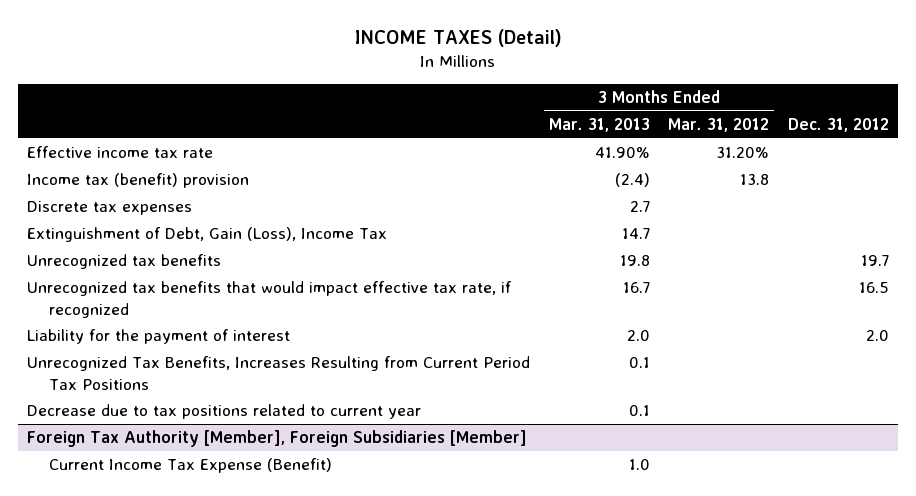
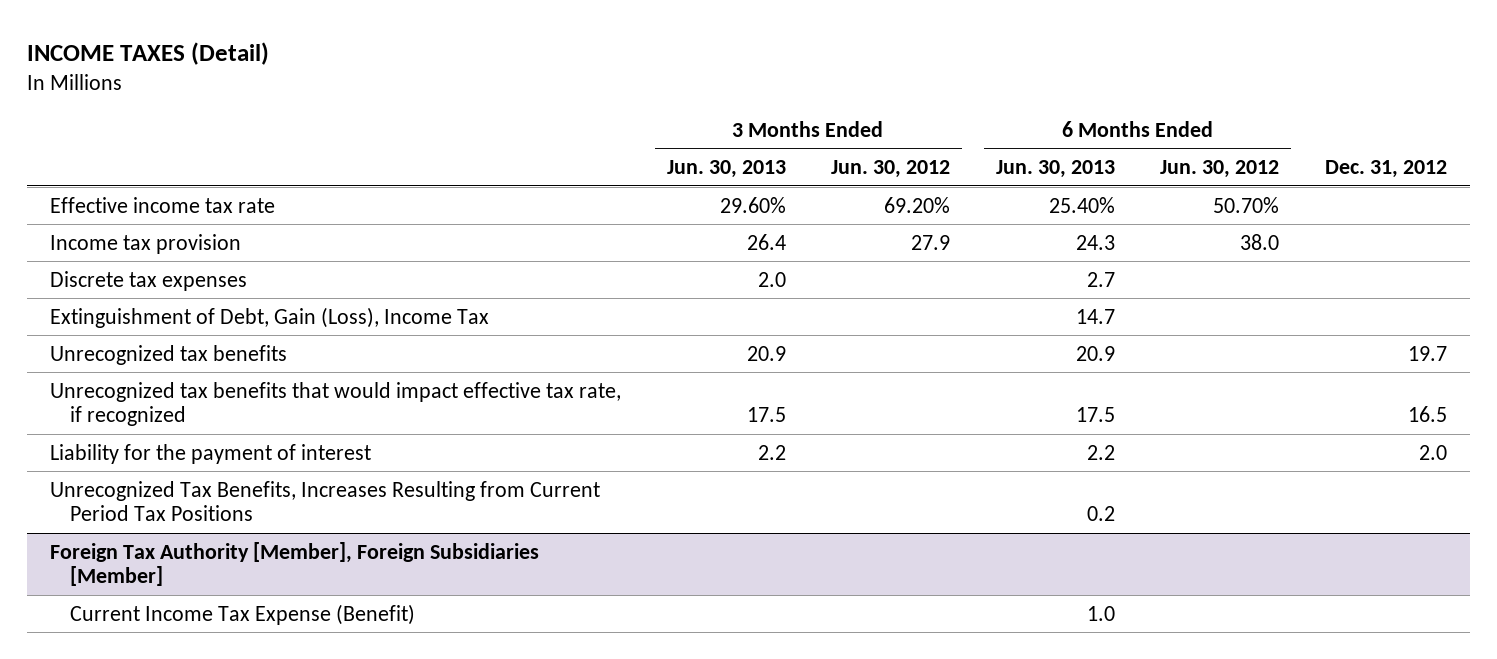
- | 3 Months Ended Mar. 31, 2013 | 3 Months Ended Mar. 31, 2012 | Dec. 31, 2012
+ | 3 Months Ended Jun. 30, 2013 | 3 Months Ended Jun. 30, 2012 | 6 Months Ended Jun. 30, 2013 | 6 Months Ended Jun. 30, 2012 | Dec. 31, 2012
- Income tax (benefit) provision | (2.4) | 13.8 |
+ Income tax provision | 26.4 | 27.9 | 24.3 | 38.0 |
- Decrease due to tax positions related to current year | 0.1 | |

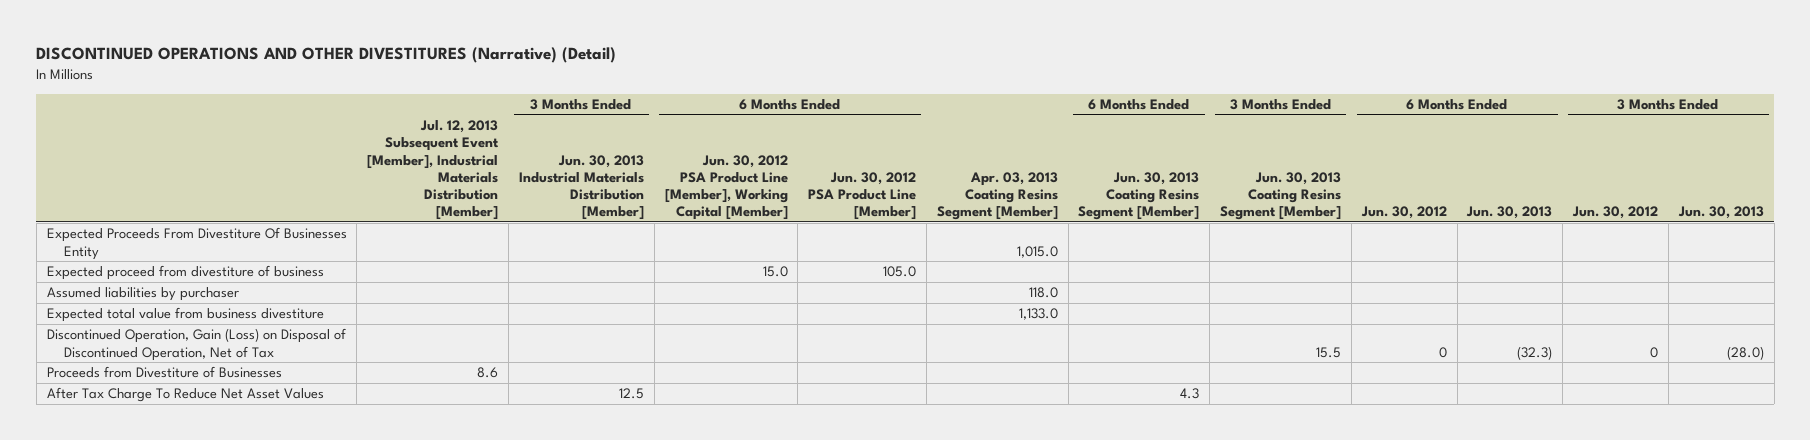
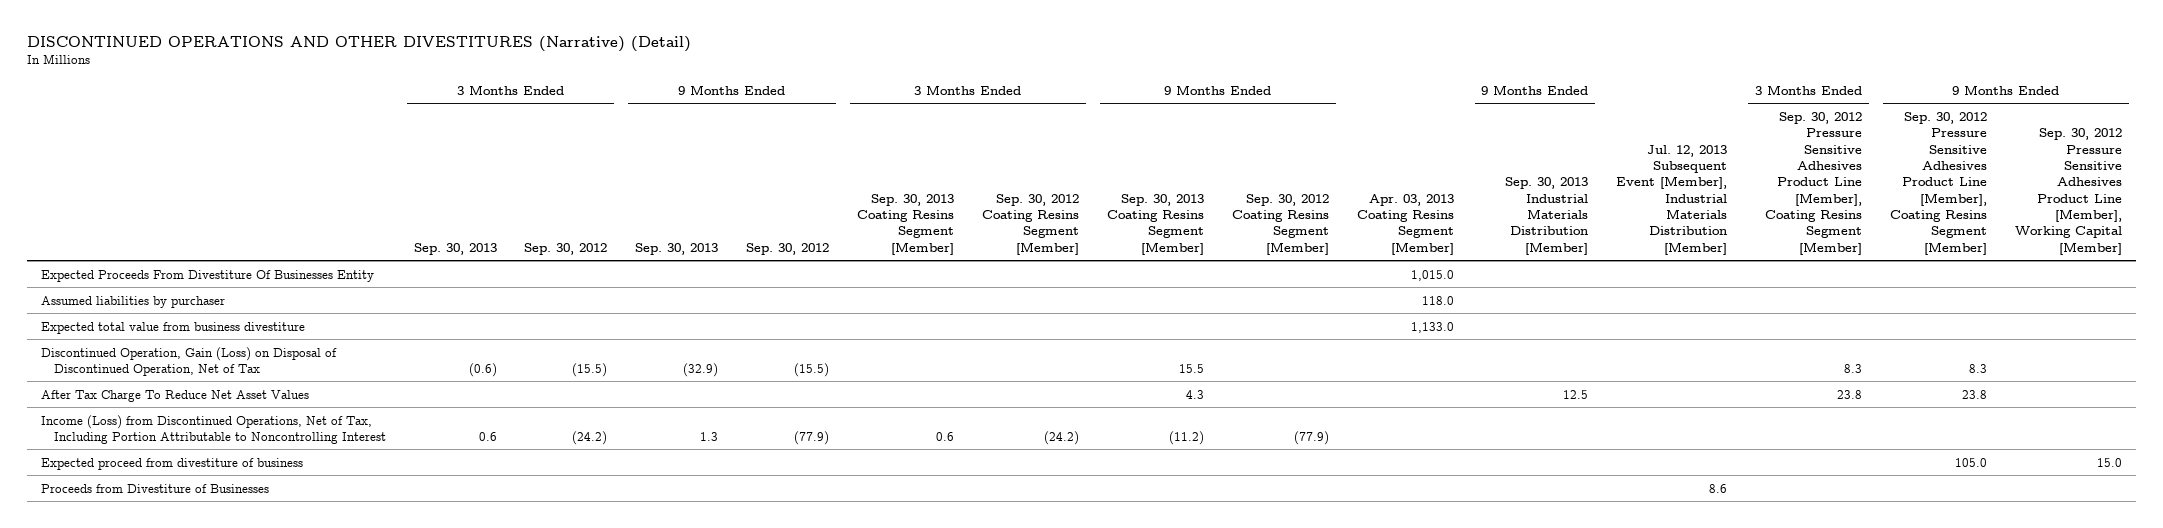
- | Jul. 12, 2013 Subsequent Event [Member], Industrial Materials Distribution [Member] | 3 Months Ended Jun. 30, 2013 Industrial Materials Distribution [Member] | 6 Months Ended Jun. 30, 2012 PSA Product Line [Member], Working Capital [Member] | 6 Months Ended Jun. 30, 2012 PSA Product Line [Member] | Apr. 03, 2013 Coating Resins Segment [Member] | 6 Months Ended Jun. 30, 2013 Coating Resins Segment [Member] | 3 Months Ended Jun. 30, 2013 Coating Resins Segment [Member] | 6 Months Ended Jun. 30, 2012 | 6 Months Ended Jun. 30, 2013 | 3 Months Ended Jun. 30, 2012 | 3 Months Ended Jun. 30, 2013
+ | 3 Months Ended Sep. 30, 2013 | 3 Months Ended Sep. 30, 2012 | 9 Months Ended Sep. 30, 2013 | 9 Months Ended Sep. 30, 2012 | 3 Months Ended Sep. 30, 2013 Coating Resins Segment [Member] | 3 Months Ended Sep. 30, 2012 Coating Resins Segment [Member] | 9 Months Ended Sep. 30, 2013 Coating Resins Segment [Member] | 9 Months Ended Sep. 30, 2012 Coating Resins Segment [Member] | Apr. 03, 2013 Coating Resins Segment [Member] | 9 Months Ended Sep. 30, 2013 Industrial Materials Distribution [Member] | Jul. 12, 2013 Subsequent Event [Member], Industrial Materials Distribution [Member] | 3 Months Ended Sep. 30, 2012 Pressure Sensitive Adhesives Product Line [Member], Coating Resins Segment [Member] | 9 Months Ended Sep. 30, 2012 Pressure Sensitive Adhesives Product Line [Member], Coating Resins Segment [Member] | 9 Months Ended Sep. 30, 2012 Pressure Sensitive Adhesives Product Line [Member], Working Capital [Member]
+ Income (Loss) from Discontinued Operations, Net of Tax, Including Portion Attributable to Noncontrolling Interest | 0.6 | (24.2) | 1.3 | (77.9) | 0.6 | (24.2) | (11.2) | (77.9) | | | | | |
moved down: Expected proceed from divestiture of business | | | | | | | | | | | | | 105.0 | 15.0
moved down: Proceeds from Divestiture of Businesses | | | | | | | | | | | 8.6 | | |

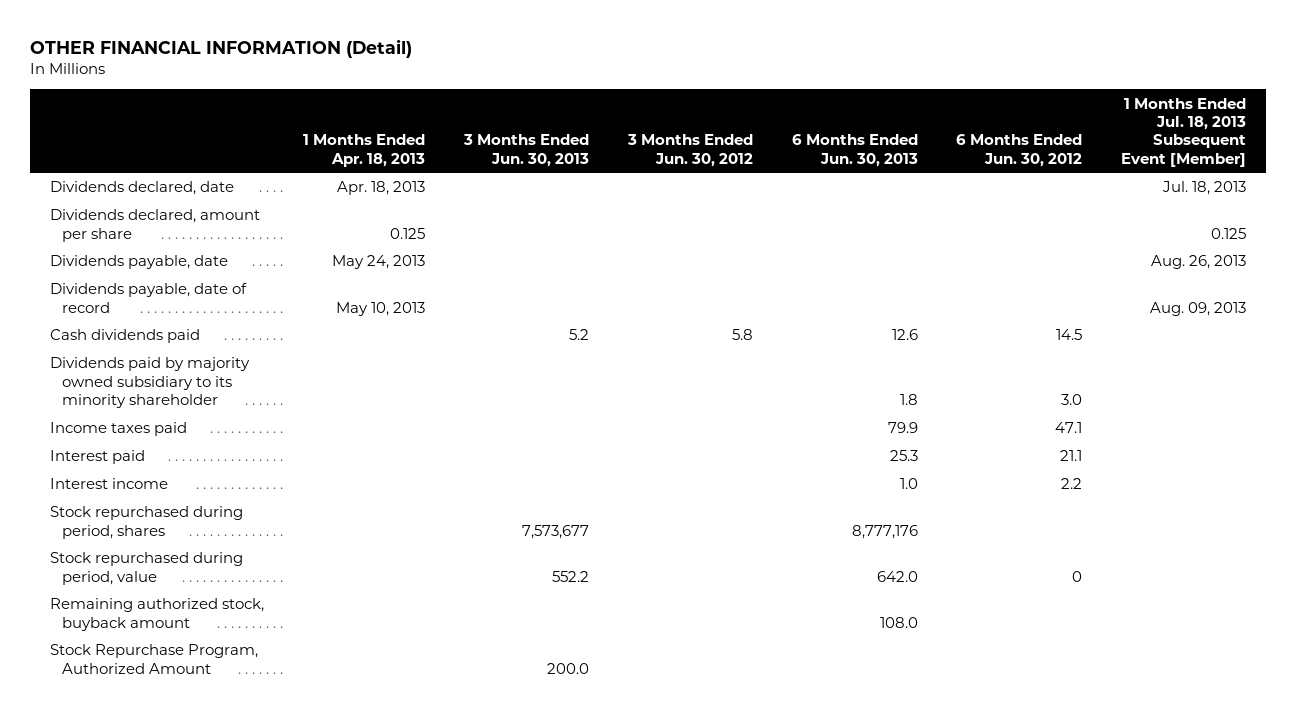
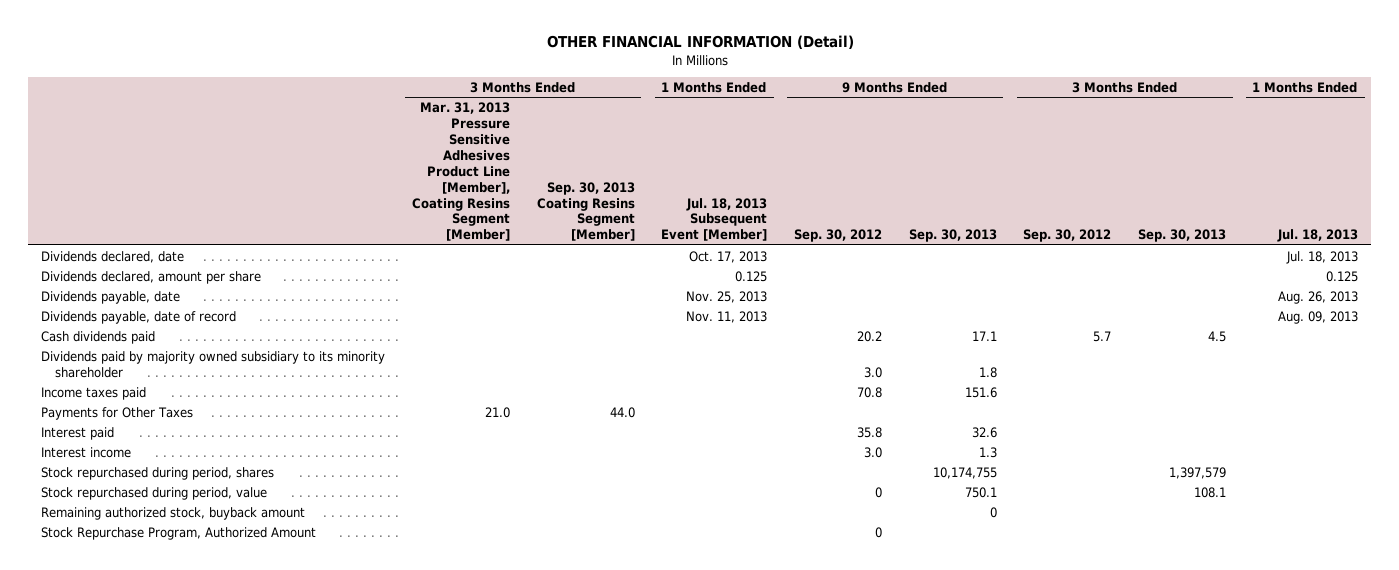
- | 1 Months Ended Apr. 18, 2013 | 3 Months Ended Jun. 30, 2013 | 3 Months Ended Jun. 30, 2012 | 6 Months Ended Jun. 30, 2013 | 6 Months Ended Jun. 30, 2012 | 1 Months Ended Jul. 18, 2013 Subsequent Event [Member]
+ | 3 Months Ended Mar. 31, 2013 Pressure Sensitive Adhesives Product Line [Member], Coating Resins Segment [Member] | 3 Months Ended Sep. 30, 2013 Coating Resins Segment [Member] | 1 Months Ended Jul. 18, 2013 Subsequent Event [Member] | 9 Months Ended Sep. 30, 2012 | 9 Months Ended Sep. 30, 2013 | 3 Months Ended Sep. 30, 2012 | 3 Months Ended Sep. 30, 2013 | 1 Months Ended Jul. 18, 2013
- Dividends declared, date | Apr. 18, 2013 | | | | | Jul. 18, 2013
+ Dividends declared, date | | | Oct. 17, 2013 | | | | | Jul. 18, 2013
- Dividends payable, date | May 24, 2013 | | | | | Aug. 26, 2013
- Dividends payable, date of record | May 10, 2013 | | | | | Aug. 09, 2013
+ Dividends payable, date | | | Nov. 25, 2013 | | | | | Aug. 26, 2013
+ Dividends payable, date of record | | | Nov. 11, 2013 | | | | | Aug. 09, 2013
+ Payments for Other Taxes | 21.0 | 44.0 | | | | | |

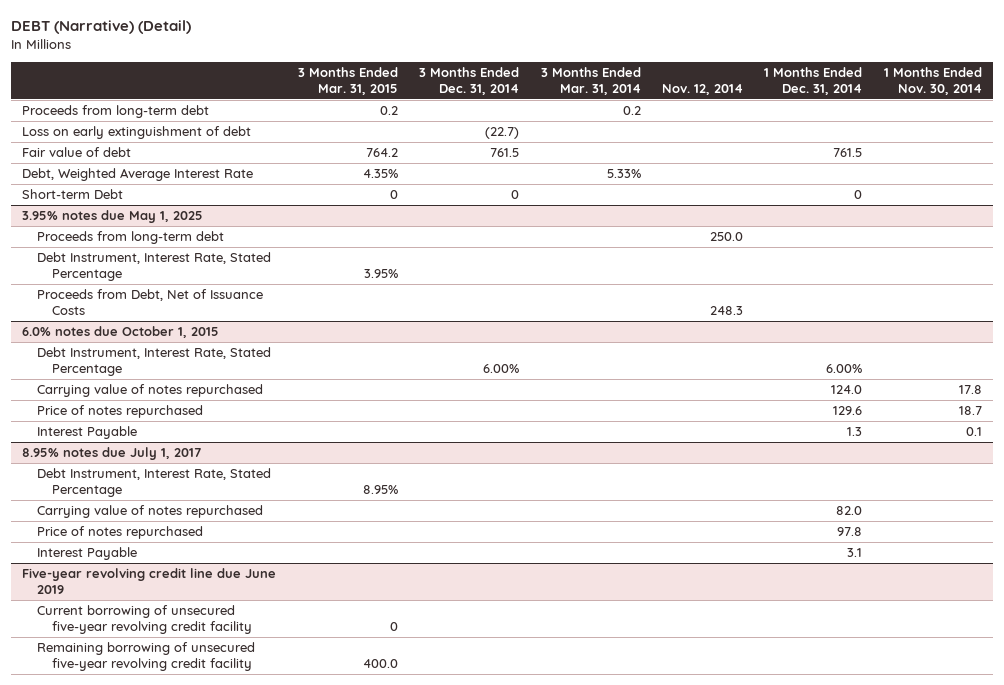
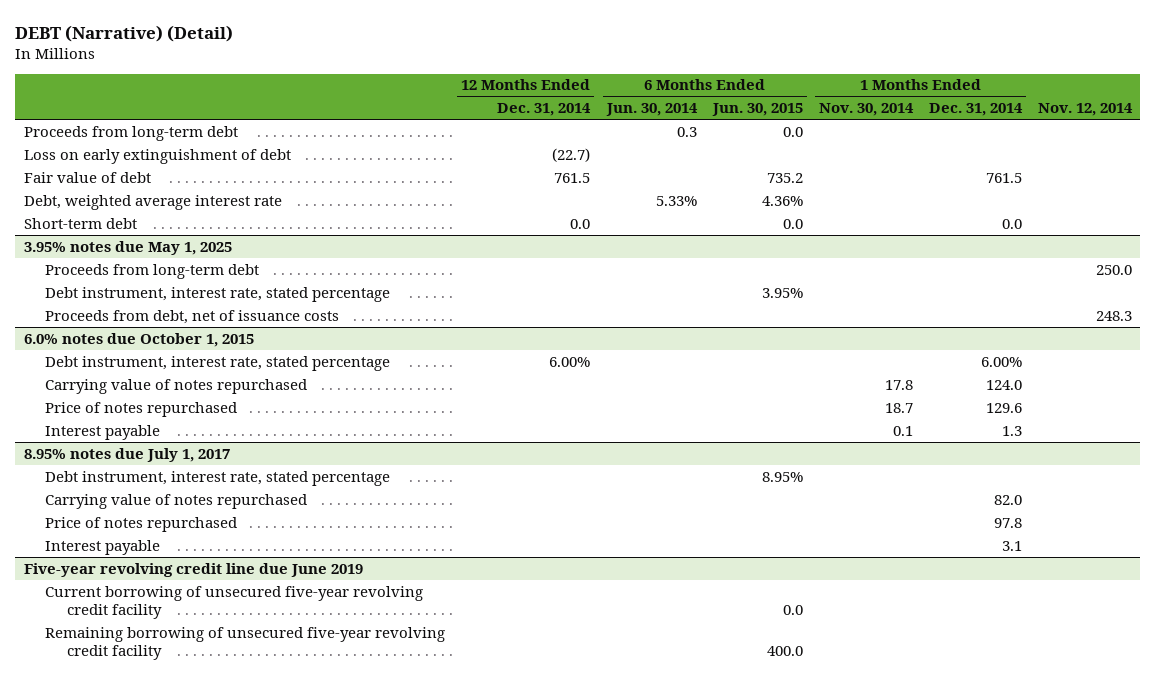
- | 3 Months Ended Mar. 31, 2015 | 3 Months Ended Dec. 31, 2014 | 3 Months Ended Mar. 31, 2014 | Nov. 12, 2014 | 1 Months Ended Dec. 31, 2014 | 1 Months Ended Nov. 30, 2014
+ | 12 Months Ended Dec. 31, 2014 | 6 Months Ended Jun. 30, 2014 | 6 Months Ended Jun. 30, 2015 | 1 Months Ended Nov. 30, 2014 | 1 Months Ended Dec. 31, 2014 | Nov. 12, 2014
- Debt, Weighted Average Interest Rate | 4.35% | | 5.33% | | |
- Short-term Debt | 0 | 0 | | | 0 |
+ Debt, weighted average interest rate | | 5.33% | 4.36% | | |
+ Short-term debt | 0.0 | | 0.0 | | 0.0 |
@ 3.95% notes due May 1, 2025
- Debt Instrument, Interest Rate, Stated Percentage | 3.95% | | | | |
- Proceeds from Debt, Net of Issuance Costs | | | | 248.3 | |
+ Debt instrument, interest rate, stated percentage | | | 3.95% | | |
+ Proceeds from debt, net of issuance costs | | | | | | 248.3
@ 6.0% notes due October 1, 2015
- Debt Instrument, Interest Rate, Stated Percentage | | 6.00% | | | 6.00% |
+ Debt instrument, interest rate, stated percentage | 6.00% | | | | 6.00% |
- Interest Payable | | | | | 1.3 | 0.1
+ Interest payable | | | | 0.1 | 1.3 |
@ 8.95% notes due July 1, 2017
- Debt Instrument, Interest Rate, Stated Percentage | 8.95% | | | | |
+ Debt instrument, interest rate, stated percentage | | | 8.95% | | |
- Interest Payable | | | | | 3.1 |
+ Interest payable | | | | | 3.1 |

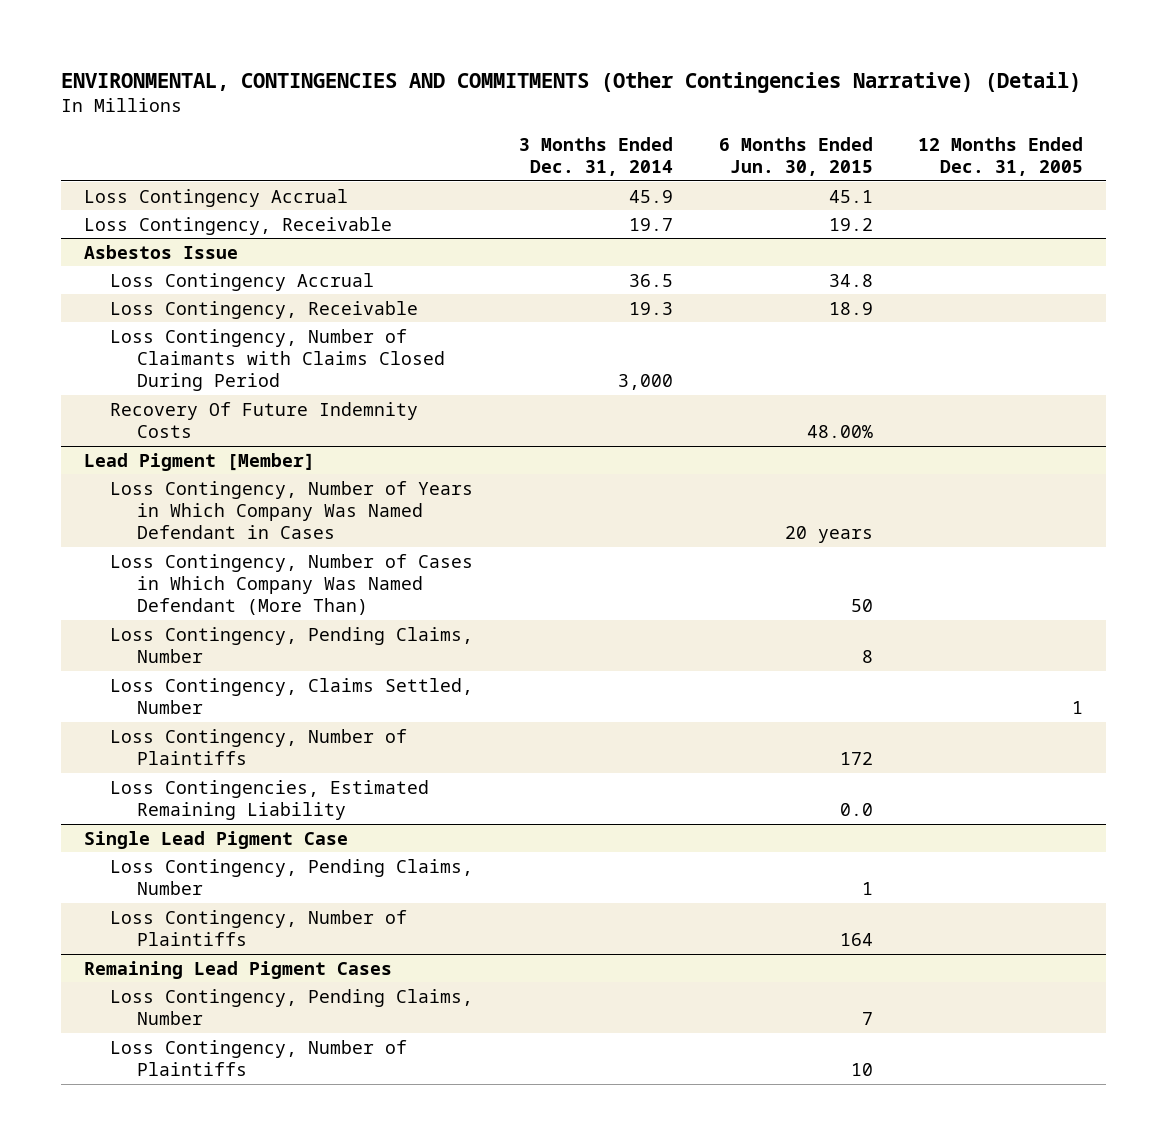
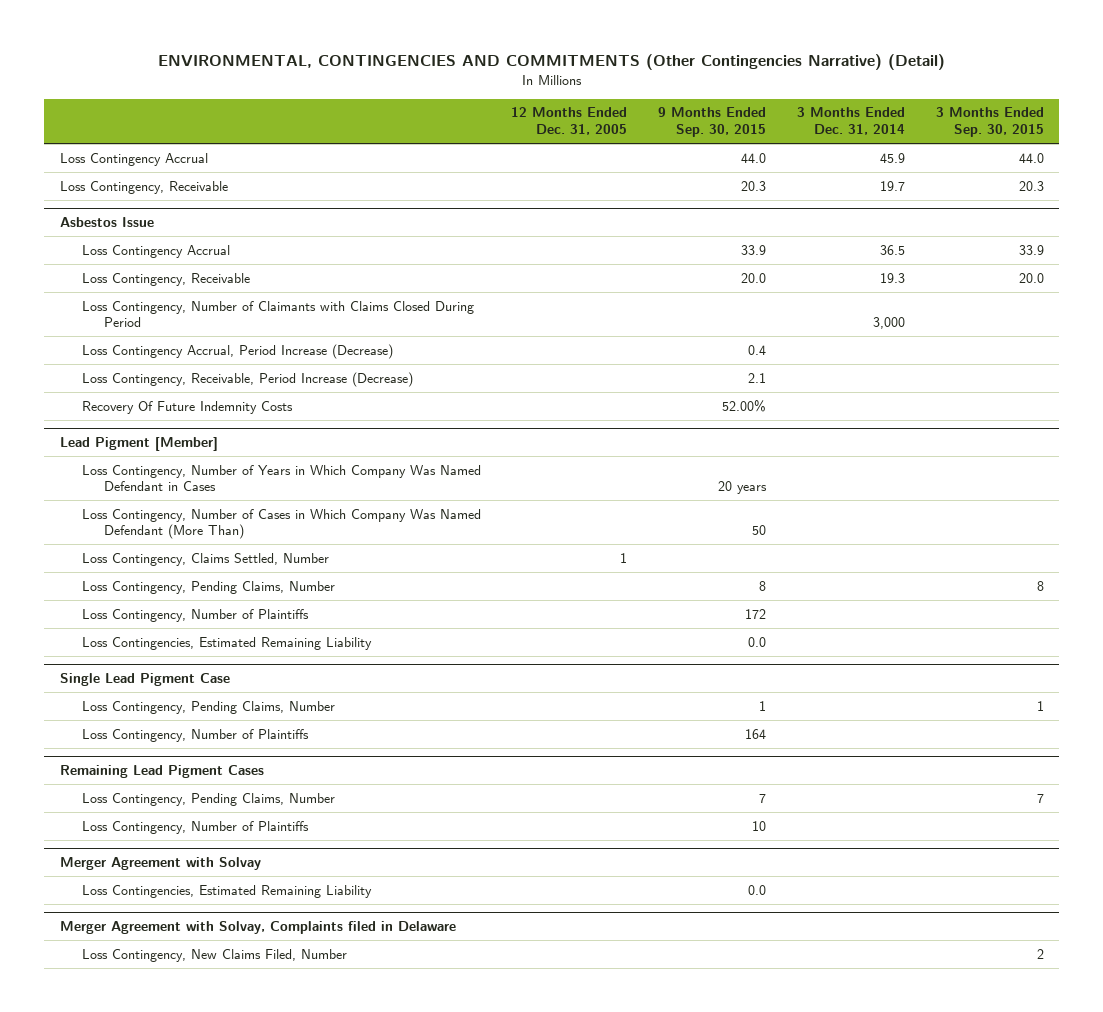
- | 3 Months Ended Dec. 31, 2014 | 6 Months Ended Jun. 30, 2015 | 12 Months Ended Dec. 31, 2005
+ | 12 Months Ended Dec. 31, 2005 | 9 Months Ended Sep. 30, 2015 | 3 Months Ended Dec. 31, 2014 | 3 Months Ended Sep. 30, 2015
@ Asbestos Issue
+ Loss Contingency Accrual, Period Increase (Decrease) | | 0.4 | |
+ Loss Contingency, Receivable, Period Increase (Decrease) | | 2.1 | |
@ Lead Pigment [Member]
moved down: Loss Contingency, Pending Claims, Number | | 8 | | 8
+ Merger Agreement with Solvay
+ Loss Contingencies, Estimated Remaining Liability | | 0.0 | |
+ Merger Agreement with Solvay, Complaints filed in Delaware
+ Loss Contingency, New Claims Filed, Number | | | | 2

